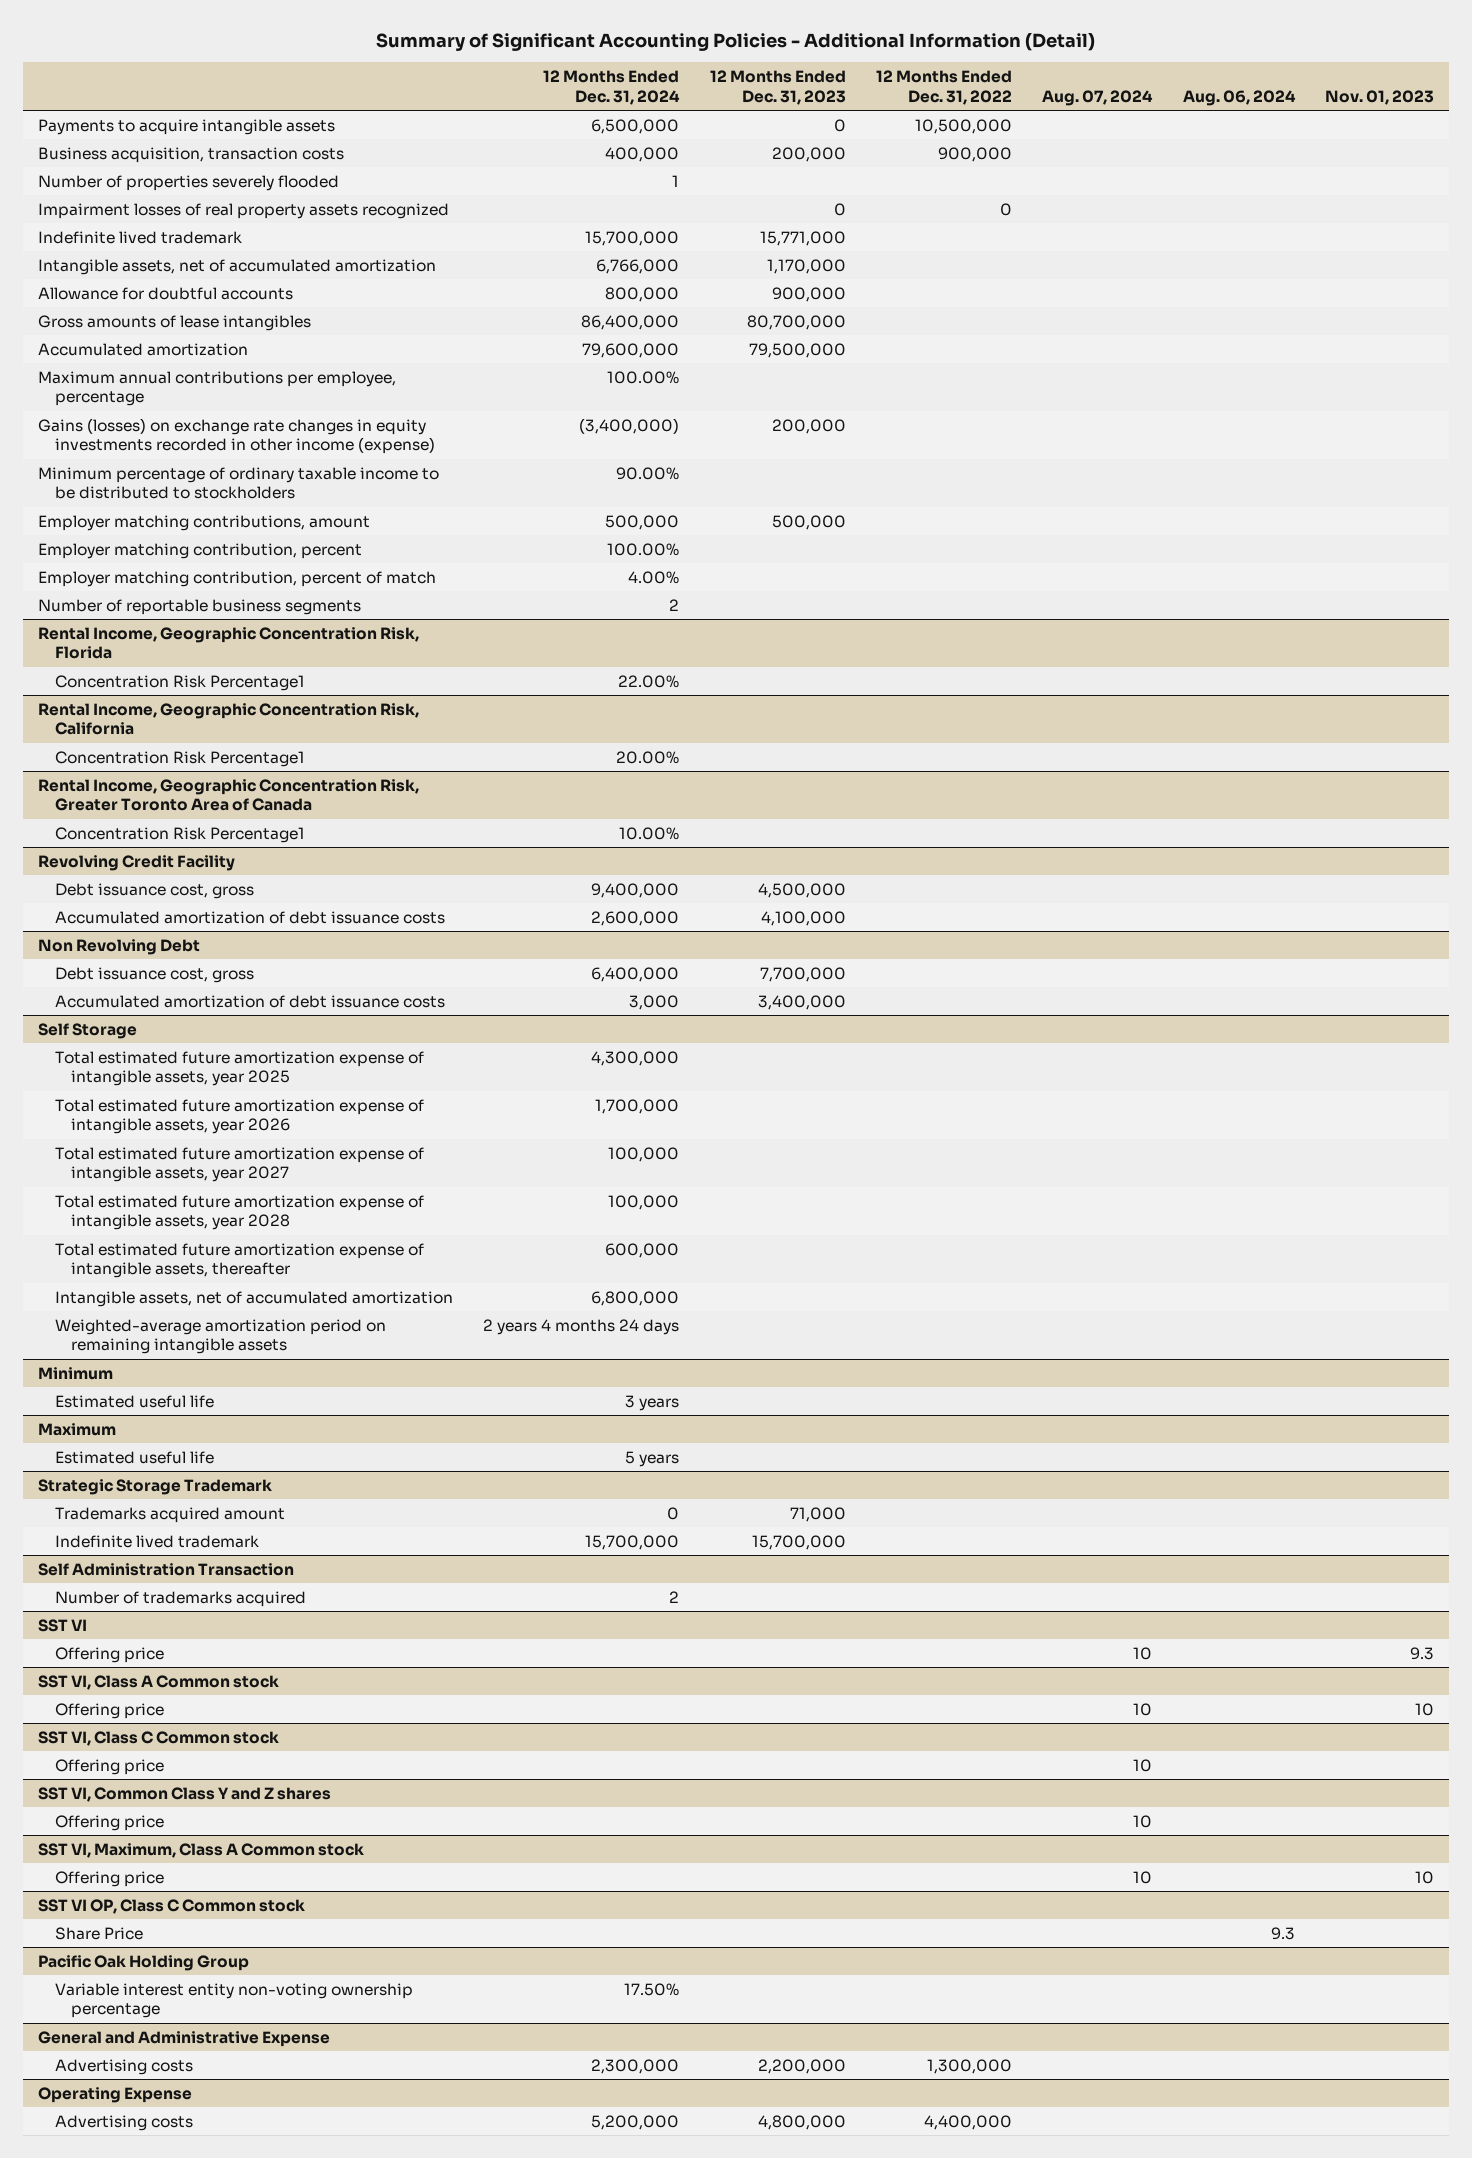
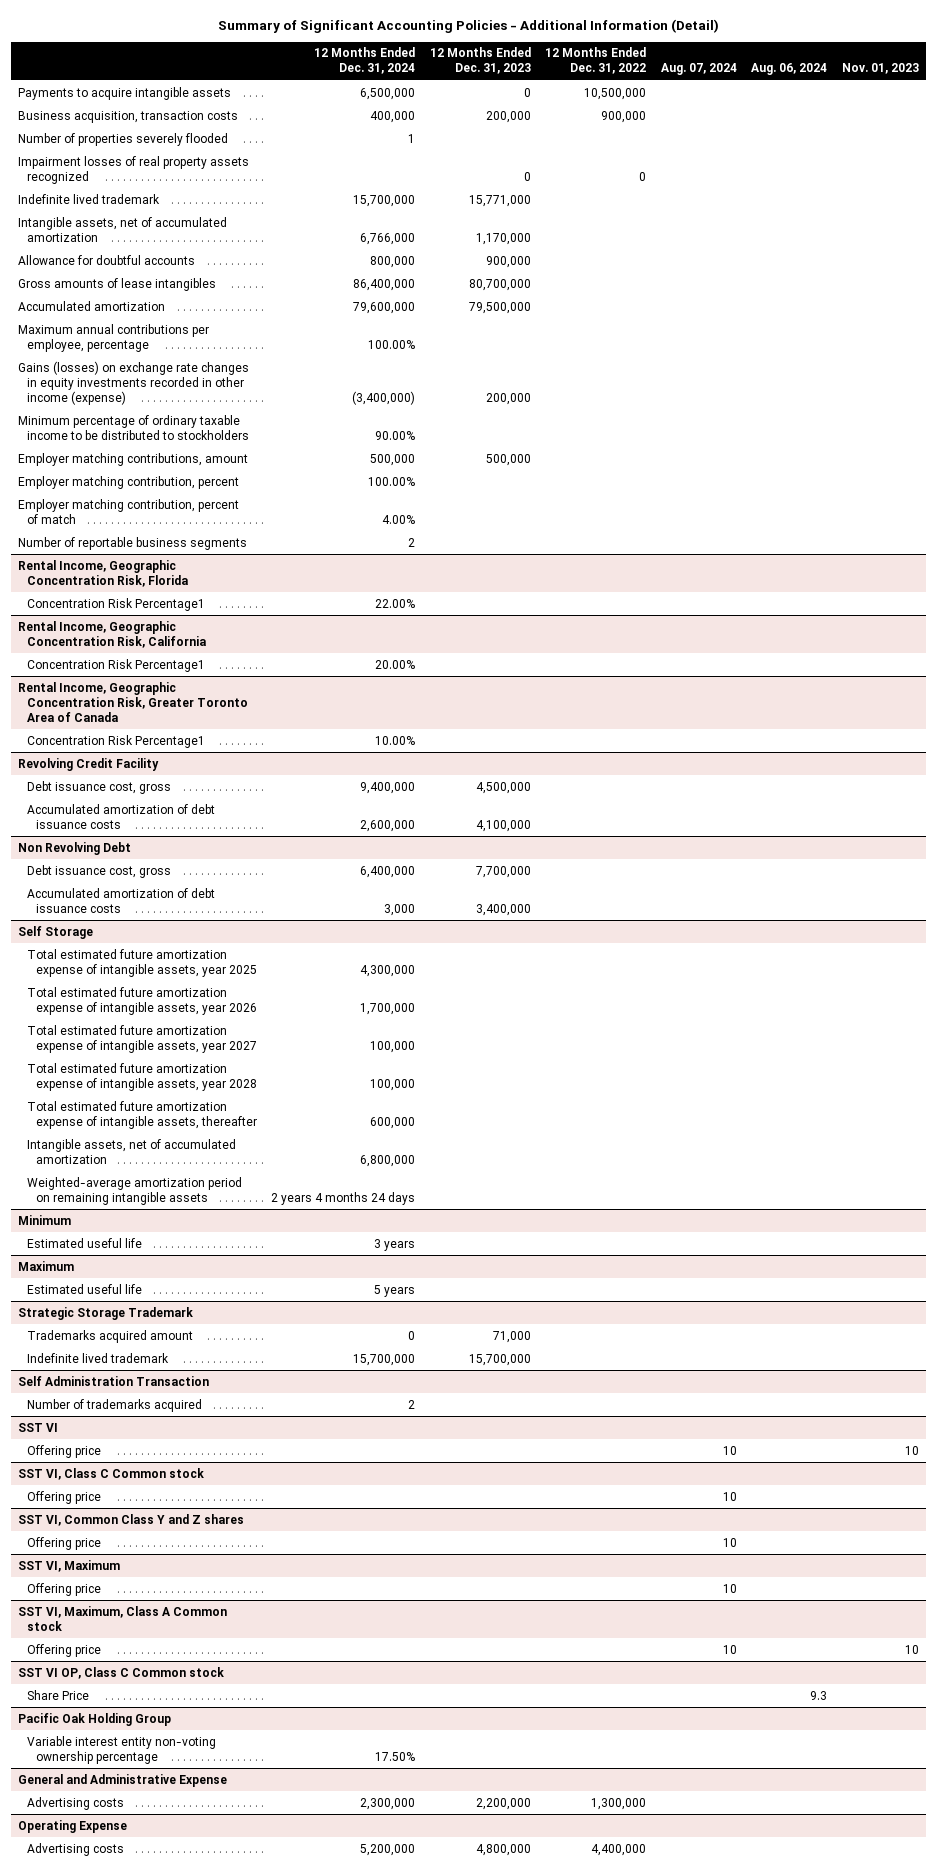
@ SST VI
- Offering price | | | | 10 | | 9.3
- SST VI, Class A Common stock
+ SST VI, Maximum
+ Offering price | | | | 10 | |

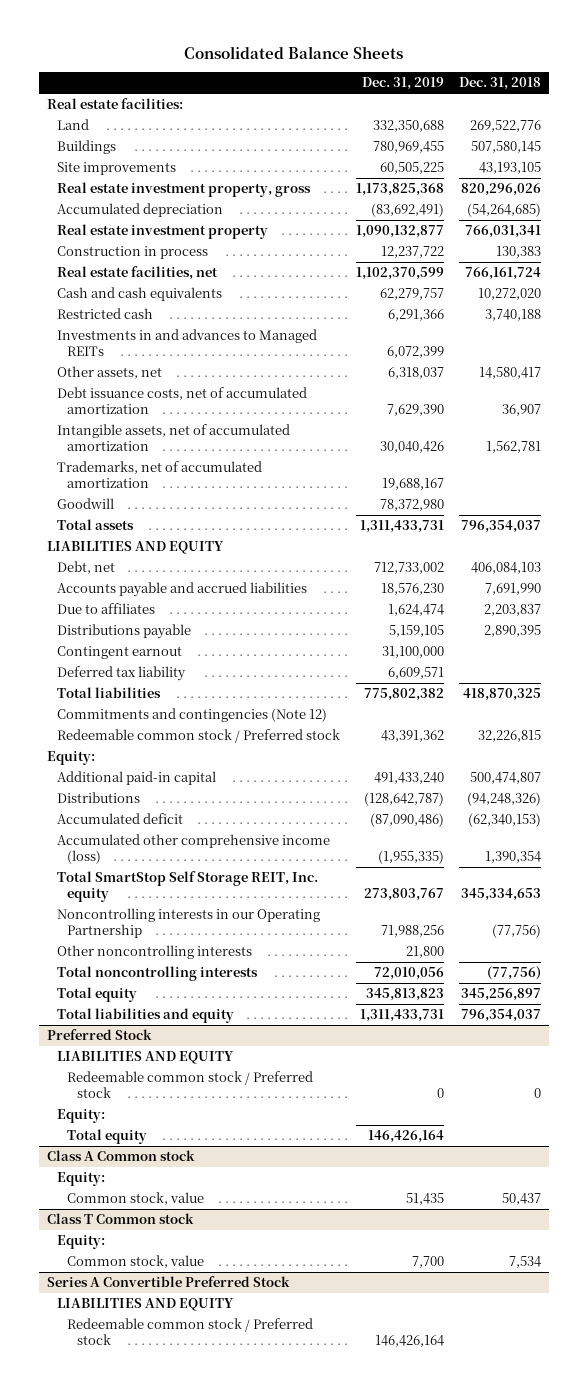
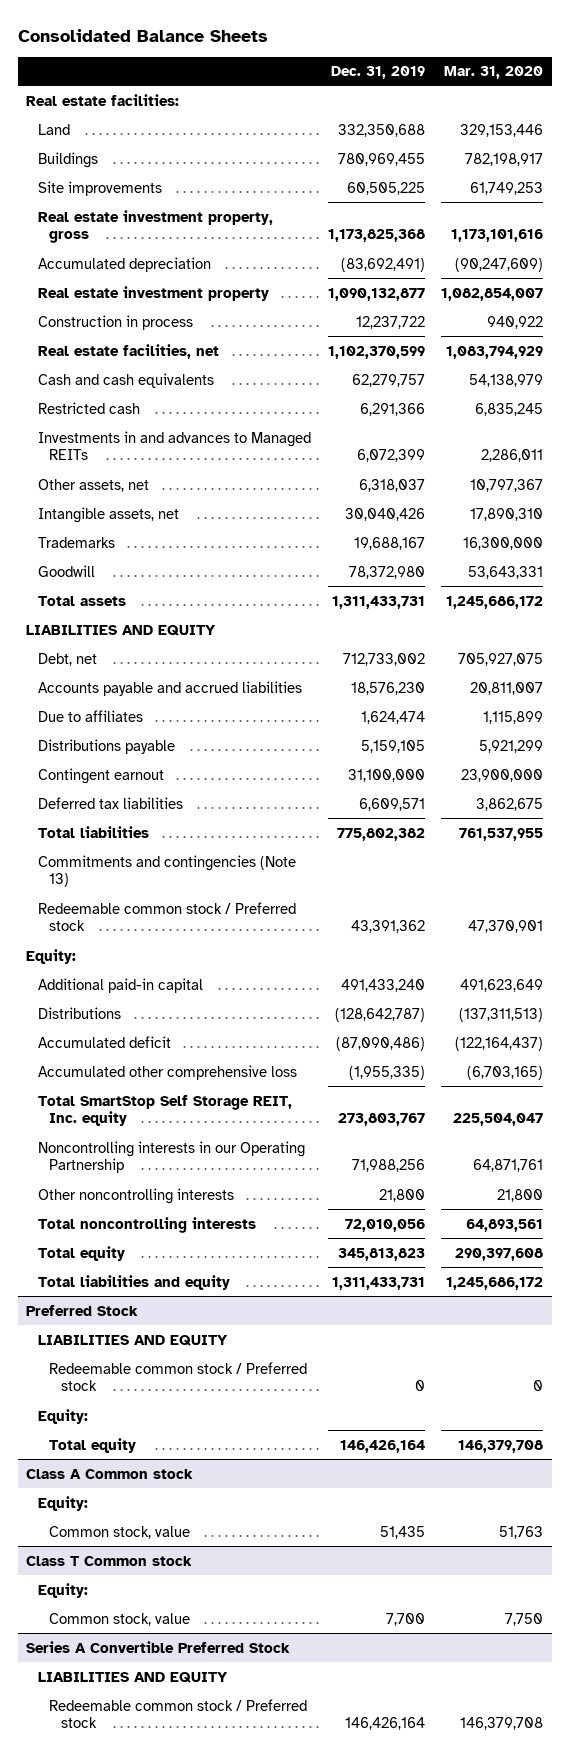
- | Dec. 31, 2019 | Dec. 31, 2018
+ | Dec. 31, 2019 | Mar. 31, 2020
- Debt issuance costs, net of accumulated amortization | 7,629,390 | 36,907
- Intangible assets, net of accumulated amortization | 30,040,426 | 1,562,781
- Trademarks, net of accumulated amortization | 19,688,167 |
+ Intangible assets, net | 30,040,426 | 17,890,310
+ Trademarks | 19,688,167 | 16,300,000
- Deferred tax liability | 6,609,571 |
+ Deferred tax liabilities | 6,609,571 | 3,862,675
- Commitments and contingencies (Note 12)
+ Commitments and contingencies (Note 13)
- Accumulated other comprehensive income (loss) | (1,955,335) | 1,390,354
+ Accumulated other comprehensive loss | (1,955,335) | (6,703,165)

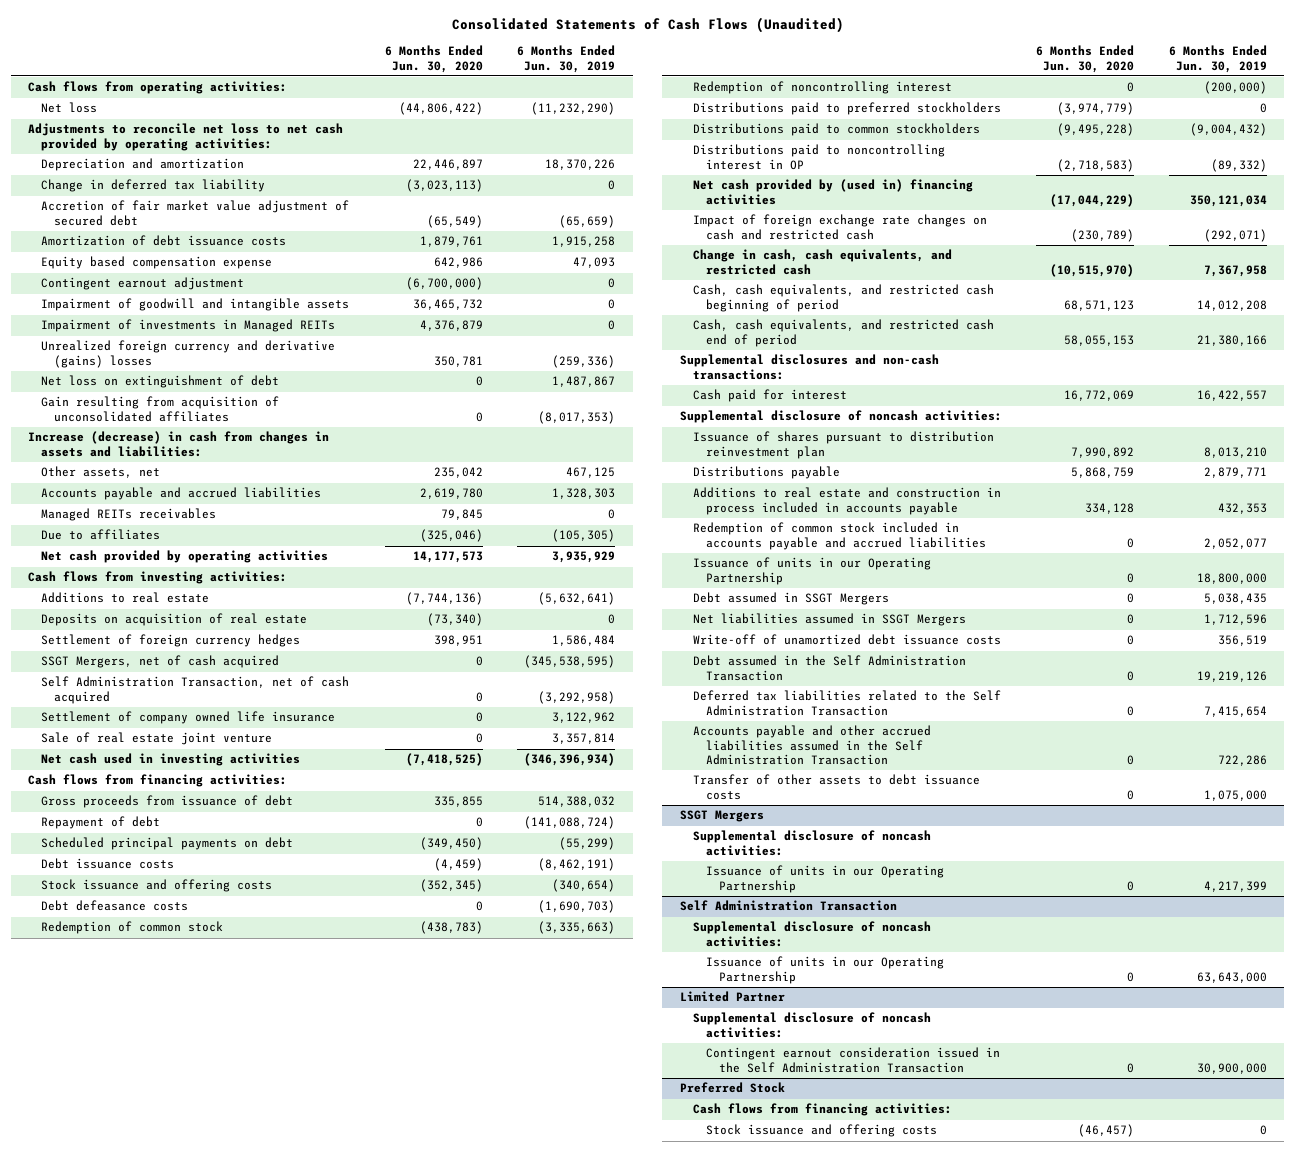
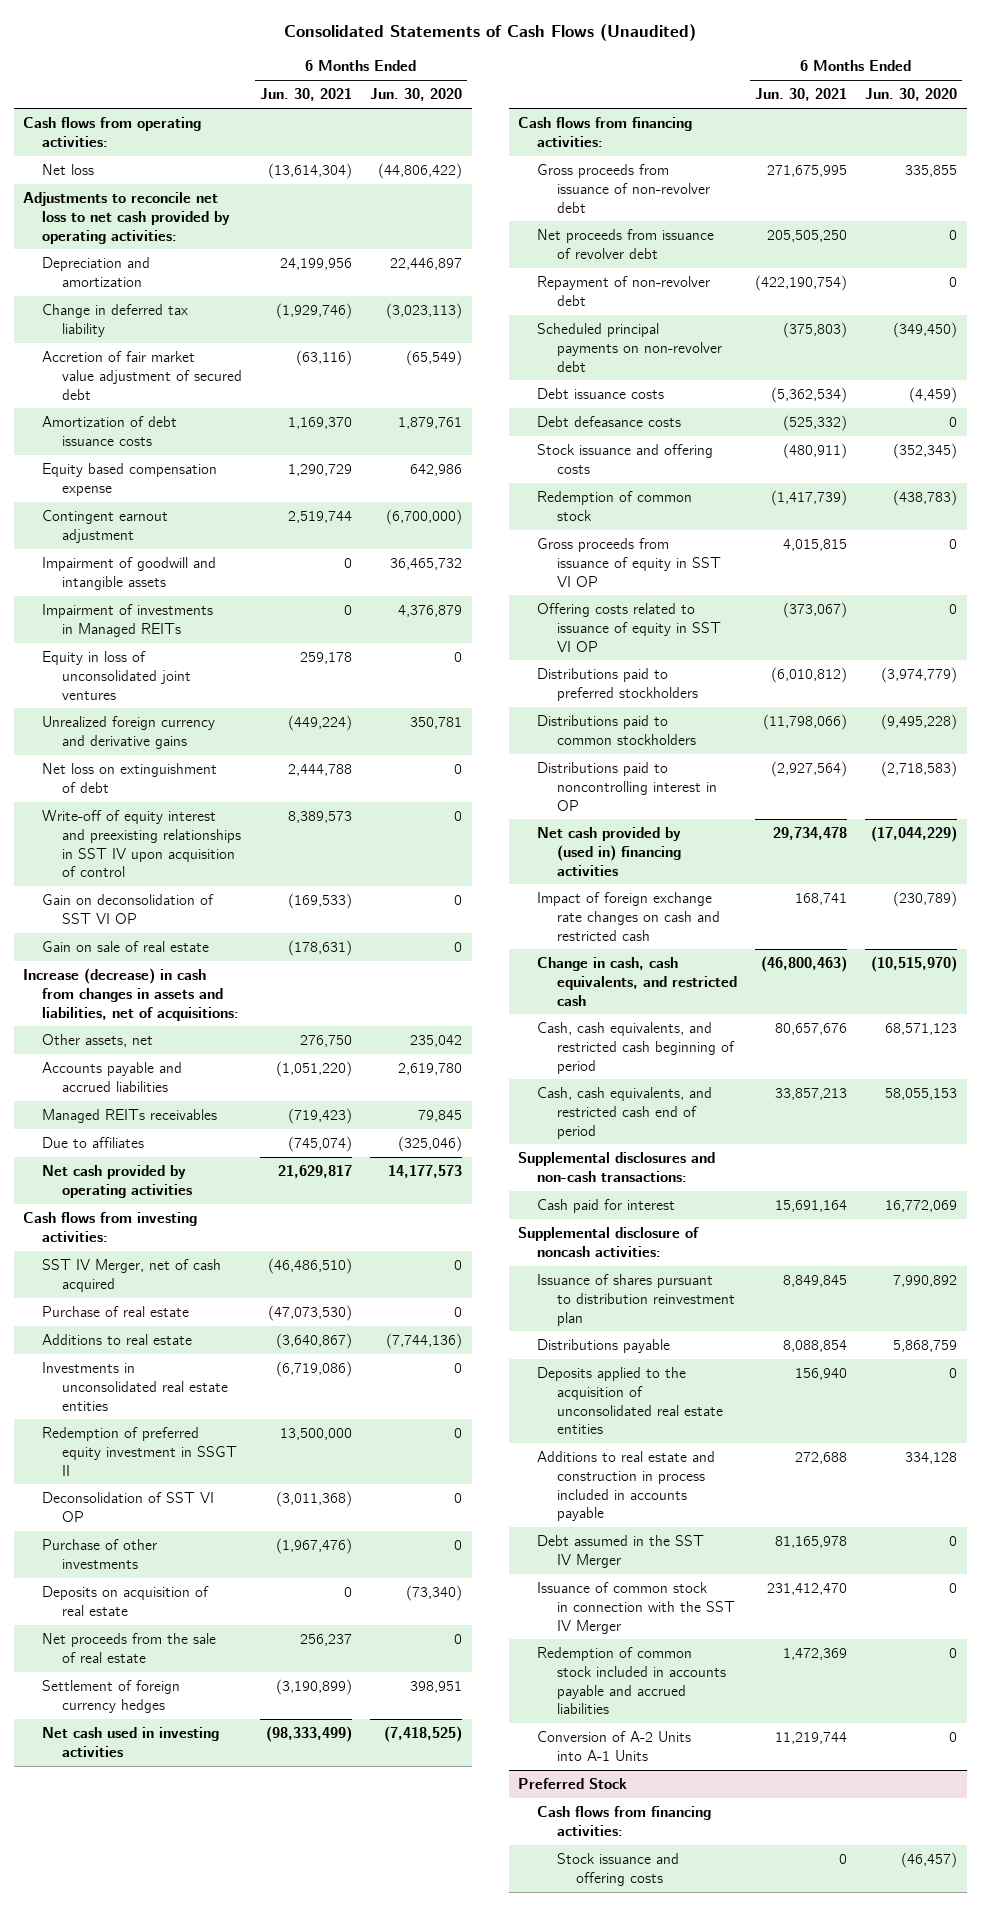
- | 6 Months Ended Jun. 30, 2020 | 6 Months Ended Jun. 30, 2019
+ | 6 Months Ended Jun. 30, 2021 | 6 Months Ended Jun. 30, 2020
- Unrealized foreign currency and derivative (gains) losses | 350,781 | (259,336)
+ Equity in loss of unconsolidated joint ventures | 259,178 | 0
+ Unrealized foreign currency and derivative gains | (449,224) | 350,781
- Gain resulting from acquisition of unconsolidated affiliates | 0 | (8,017,353)
- Increase (decrease) in cash from changes in assets and liabilities:
+ Write-off of equity interest and preexisting relationships in SST IV upon acquisition of control | 8,389,573 | 0
+ Gain on deconsolidation of SST VI OP | (169,533) | 0
+ Gain on sale of real estate | (178,631) | 0
+ Increase (decrease) in cash from changes in assets and liabilities, net of acquisitions:
+ SST IV Merger, net of cash acquired | (46,486,510) | 0
+ Purchase of real estate | (47,073,530) | 0
+ Investments in unconsolidated real estate entities | (6,719,086) | 0
+ Redemption of preferred equity investment in SSGT II | 13,500,000 | 0
+ Deconsolidation of SST VI OP | (3,011,368) | 0
+ Purchase of other investments | (1,967,476) | 0
+ Net proceeds from the sale of real estate | 256,237 | 0
- SSGT Mergers, net of cash acquired | 0 | (345,538,595)
- Self Administration Transaction, net of cash acquired | 0 | (3,292,958)
- Settlement of company owned life insurance | 0 | 3,122,962
- Sale of real estate joint venture | 0 | 3,357,814
- Gross proceeds from issuance of debt | 335,855 | 514,388,032
- Repayment of debt | 0 | (141,088,724)
- Scheduled principal payments on debt | (349,450) | (55,299)
+ Gross proceeds from issuance of non-revolver debt | 271,675,995 | 335,855
+ Net proceeds from issuance of revolver debt | 205,505,250 | 0
+ Repayment of non-revolver debt | (422,190,754) | 0
+ Scheduled principal payments on non-revolver debt | (375,803) | (349,450)
moved down: Stock issuance and offering costs | (480,911) | (352,345)
- Redemption of noncontrolling interest | 0 | (200,000)
+ Gross proceeds from issuance of equity in SST VI OP | 4,015,815 | 0
+ Offering costs related to issuance of equity in SST VI OP | (373,067) | 0
+ Deposits applied to the acquisition of unconsolidated real estate entities | 156,940 | 0
+ Debt assumed in the SST IV Merger | 81,165,978 | 0
+ Issuance of common stock in connection with the SST IV Merger | 231,412,470 | 0
- Issuance of units in our Operating Partnership | 0 | 18,800,000
- Debt assumed in SSGT Mergers | 0 | 5,038,435
- Net liabilities assumed in SSGT Mergers | 0 | 1,712,596
- Write-off of unamortized debt issuance costs | 0 | 356,519
- Debt assumed in the Self Administration Transaction | 0 | 19,219,126
- Deferred tax liabilities related to the Self Administration Transaction | 0 | 7,415,654
- Accounts payable and other accrued liabilities assumed in the Self Administration Transaction | 0 | 722,286
- Transfer of other assets to debt issuance costs | 0 | 1,075,000
- SSGT Mergers
- Supplemental disclosure of noncash activities:
- Issuance of units in our Operating Partnership | 0 | 4,217,399
- Self Administration Transaction
- Supplemental disclosure of noncash activities:
- Issuance of units in our Operating Partnership | 0 | 63,643,000
- Limited Partner
- Supplemental disclosure of noncash activities:
- Contingent earnout consideration issued in the Self Administration Transaction | 0 | 30,900,000
+ Conversion of A-2 Units into A-1 Units | 11,219,744 | 0

